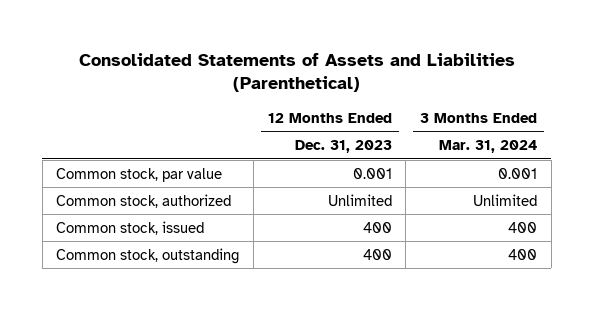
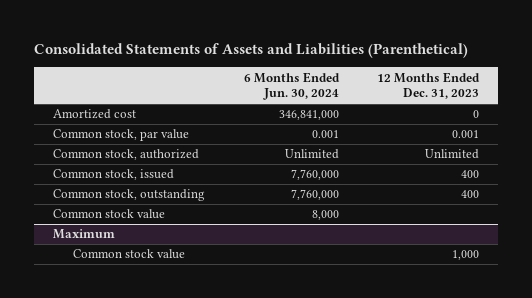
- | 12 Months Ended Dec. 31, 2023 | 3 Months Ended Mar. 31, 2024
+ | 6 Months Ended Jun. 30, 2024 | 12 Months Ended Dec. 31, 2023
+ Amortized cost | 346,841,000 | 0
+ Common stock value | 8,000 |
+ Maximum
+ Common stock value | | 1,000

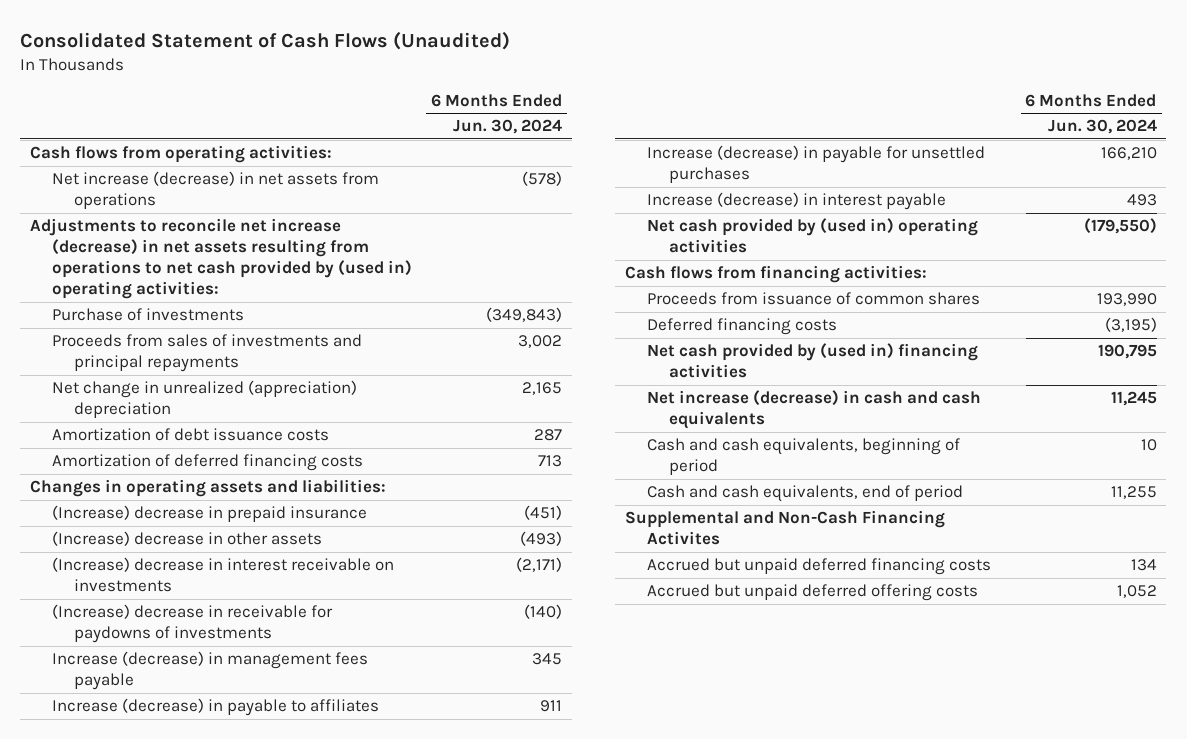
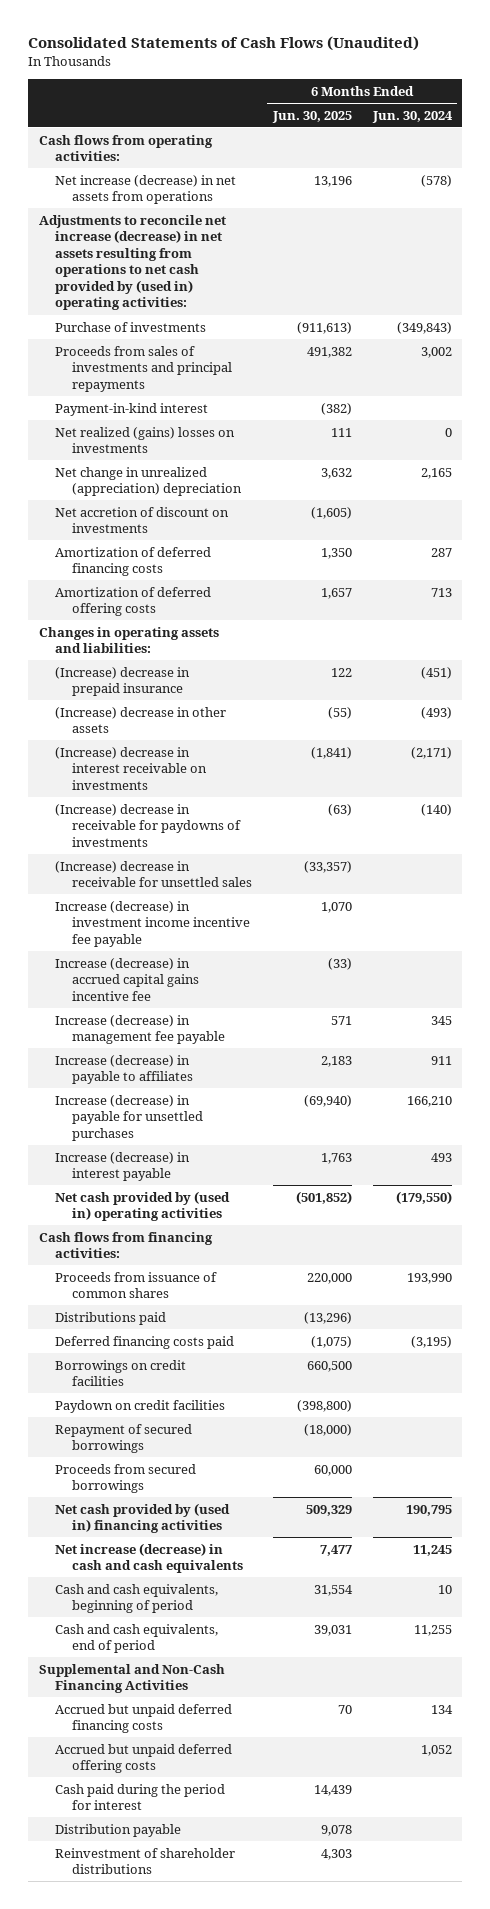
- Consolidated Statement of Cash Flows (Unaudited)
+ Consolidated Statements of Cash Flows (Unaudited)
- | 6 Months Ended Jun. 30, 2024
+ | 6 Months Ended Jun. 30, 2025 | 6 Months Ended Jun. 30, 2024
+ Payment-in-kind interest | (382) |
+ Net realized (gains) losses on investments | 111 | 0
- Amortization of debt issuance costs | 287
- Amortization of deferred financing costs | 713
+ Net accretion of discount on investments | (1,605) |
+ Amortization of deferred financing costs | 1,350 | 287
+ Amortization of deferred offering costs | 1,657 | 713
- Increase (decrease) in management fees payable | 345
+ (Increase) decrease in receivable for unsettled sales | (33,357) |
+ Increase (decrease) in investment income incentive fee payable | 1,070 |
+ Increase (decrease) in accrued capital gains incentive fee | (33) |
+ Increase (decrease) in management fee payable | 571 | 345
- Deferred financing costs | (3,195)
+ Distributions paid | (13,296) |
+ Deferred financing costs paid | (1,075) | (3,195)
+ Borrowings on credit facilities | 660,500 |
+ Paydown on credit facilities | (398,800) |
+ Repayment of secured borrowings | (18,000) |
+ Proceeds from secured borrowings | 60,000 |
- Supplemental and Non-Cash Financing Activites
+ Supplemental and Non-Cash Financing Activities
+ Cash paid during the period for interest | 14,439 |
+ Distribution payable | 9,078 |
+ Reinvestment of shareholder distributions | 4,303 |

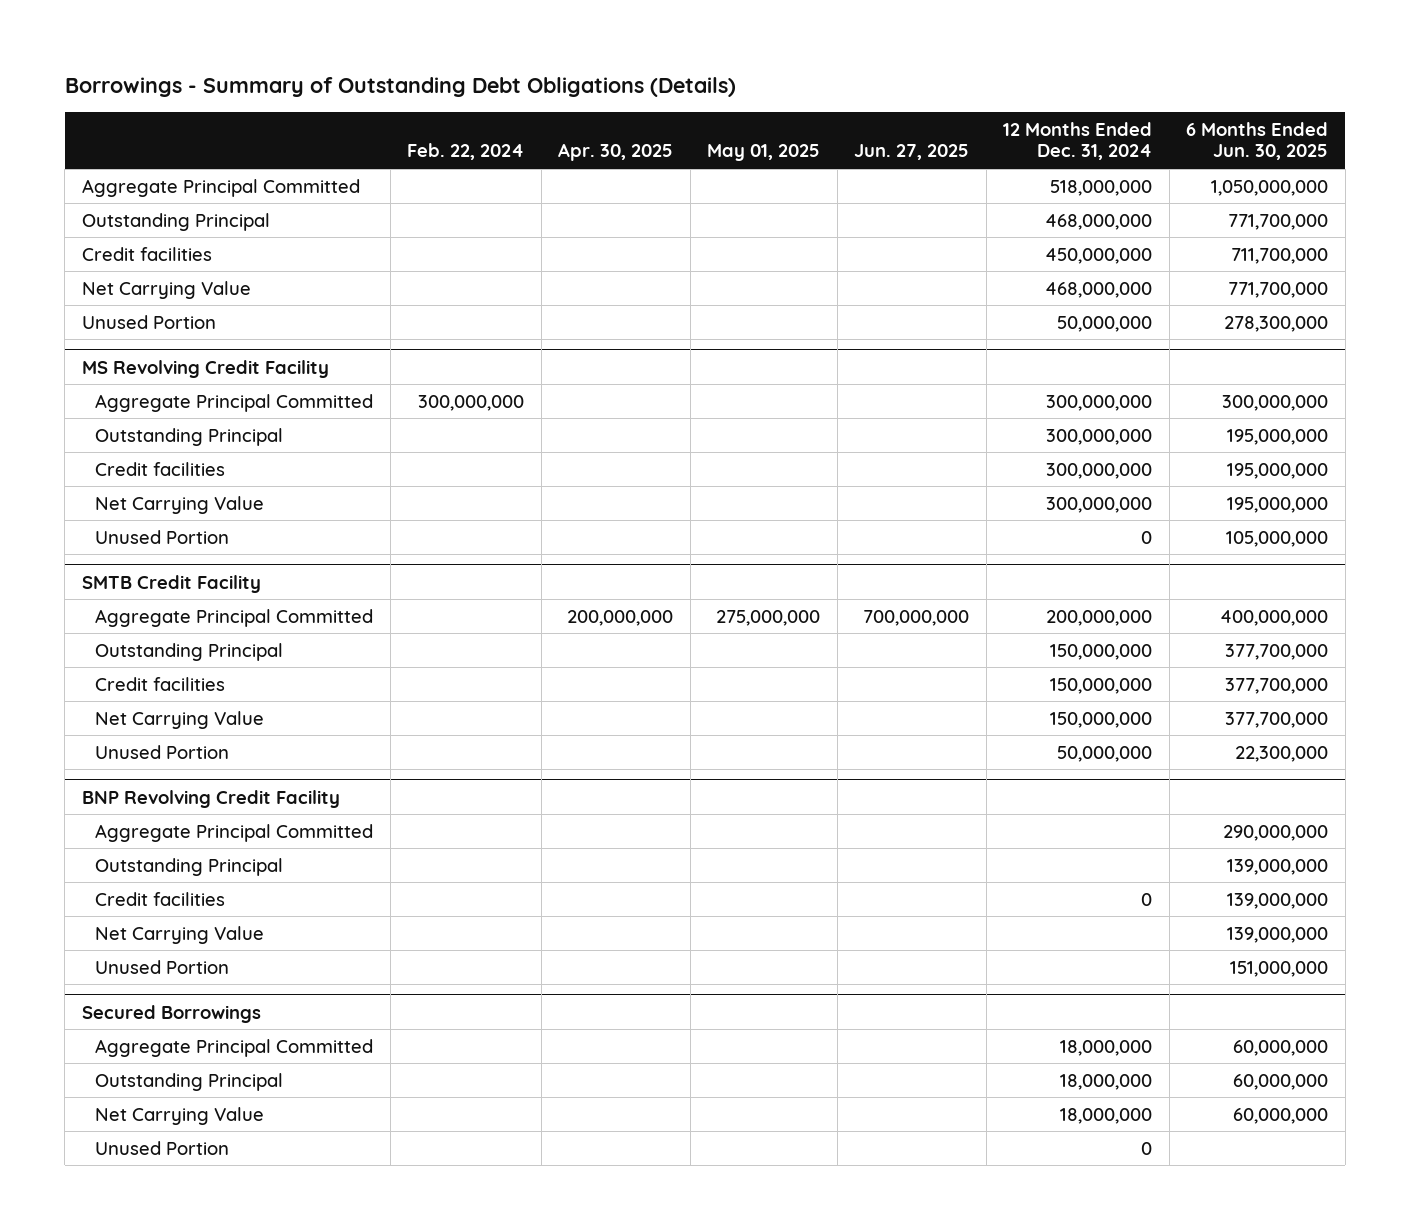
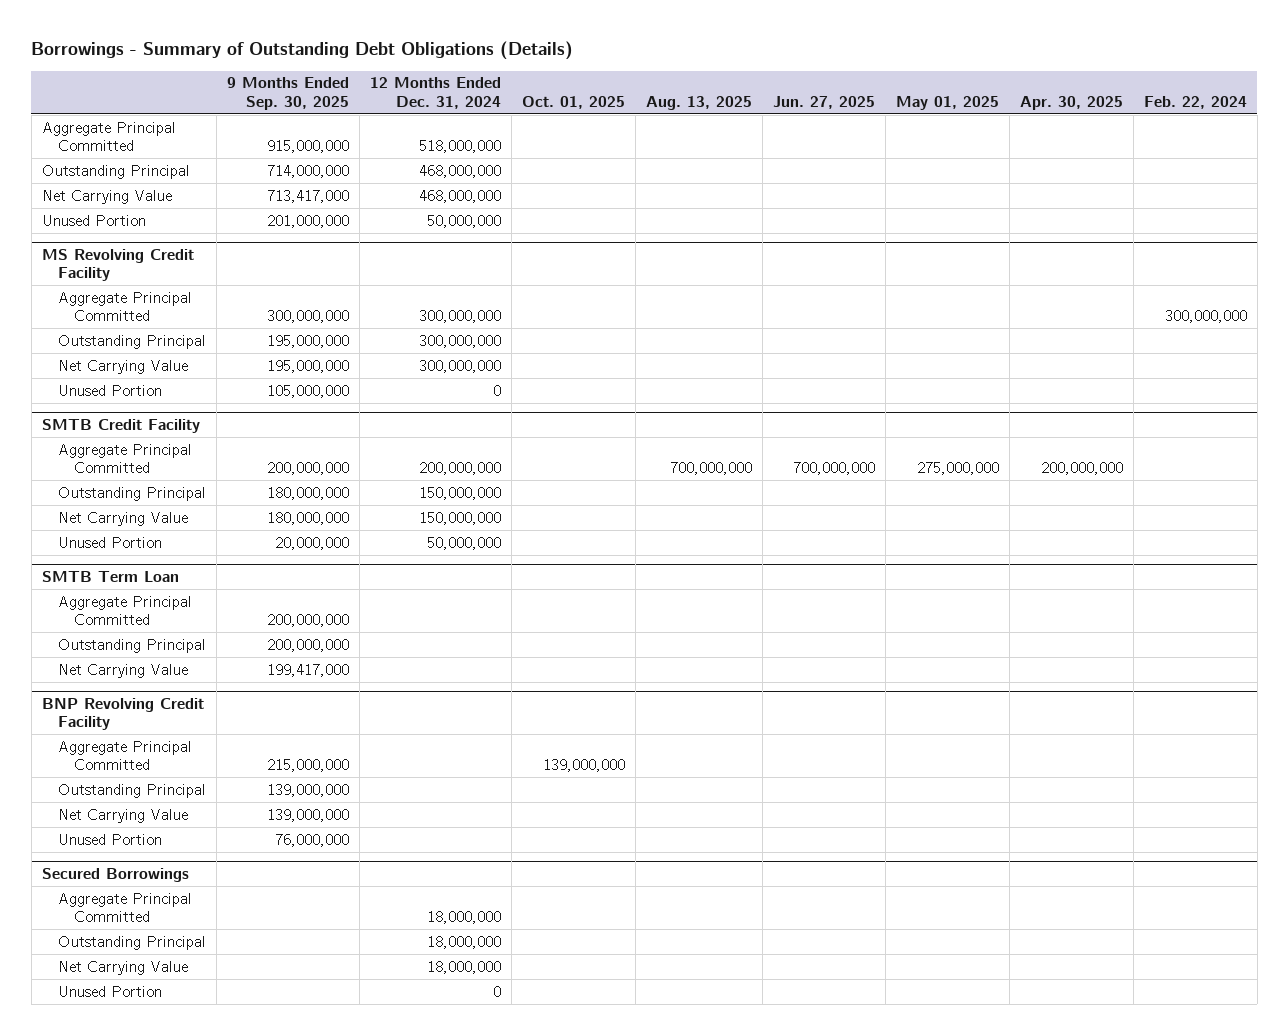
- | Feb. 22, 2024 | Apr. 30, 2025 | May 01, 2025 | Jun. 27, 2025 | 12 Months Ended Dec. 31, 2024 | 6 Months Ended Jun. 30, 2025
+ | 9 Months Ended Sep. 30, 2025 | 12 Months Ended Dec. 31, 2024 | Oct. 01, 2025 | Aug. 13, 2025 | Jun. 27, 2025 | May 01, 2025 | Apr. 30, 2025 | Feb. 22, 2024
- Credit facilities | | | | | 450,000,000 | 711,700,000
@ MS Revolving Credit Facility
- Credit facilities | | | | | 300,000,000 | 195,000,000
@ SMTB Credit Facility
- Credit facilities | | | | | 150,000,000 | 377,700,000
+ SMTB Term Loan
+ Aggregate Principal Committed | 200,000,000 | | | | | | |
+ Outstanding Principal | 200,000,000 | | | | | | |
+ Net Carrying Value | 199,417,000 | | | | | | |
@ BNP Revolving Credit Facility
- Credit facilities | | | | | 0 | 139,000,000

